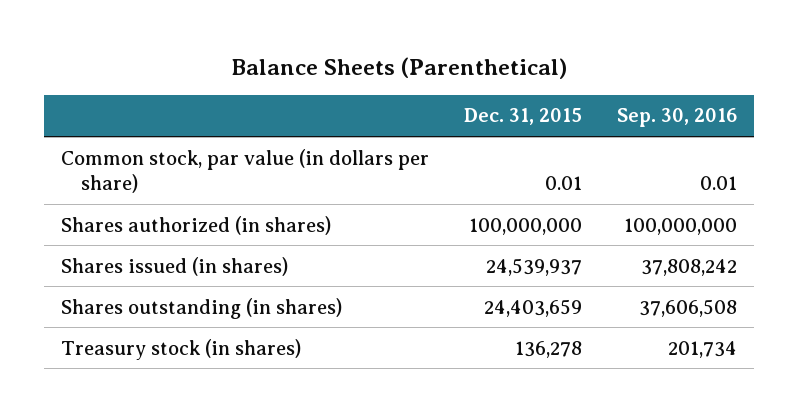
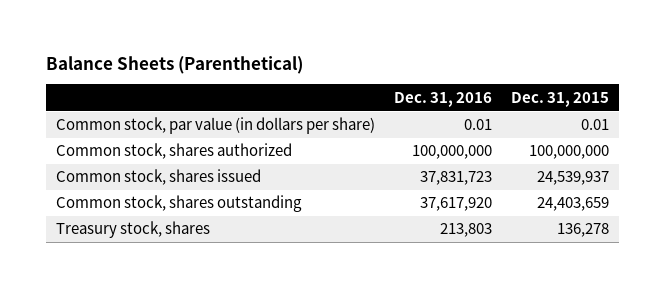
- | Dec. 31, 2015 | Sep. 30, 2016
+ | Dec. 31, 2016 | Dec. 31, 2015
- Shares authorized (in shares) | 100,000,000 | 100,000,000
- Shares issued (in shares) | 24,539,937 | 37,808,242
- Shares outstanding (in shares) | 24,403,659 | 37,606,508
- Treasury stock (in shares) | 136,278 | 201,734
+ Common stock, shares authorized | 100,000,000 | 100,000,000
+ Common stock, shares issued | 37,831,723 | 24,539,937
+ Common stock, shares outstanding | 37,617,920 | 24,403,659
+ Treasury stock, shares | 213,803 | 136,278

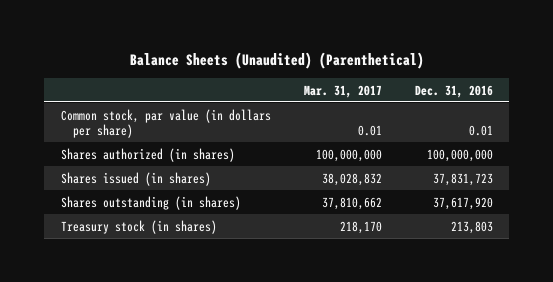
- Balance Sheets (Parenthetical)
+ Balance Sheets (Unaudited) (Parenthetical)
- | Dec. 31, 2016 | Dec. 31, 2015
+ | Mar. 31, 2017 | Dec. 31, 2016
- Common stock, shares authorized | 100,000,000 | 100,000,000
- Common stock, shares issued | 37,831,723 | 24,539,937
- Common stock, shares outstanding | 37,617,920 | 24,403,659
- Treasury stock, shares | 213,803 | 136,278
+ Shares authorized (in shares) | 100,000,000 | 100,000,000
+ Shares issued (in shares) | 38,028,832 | 37,831,723
+ Shares outstanding (in shares) | 37,810,662 | 37,617,920
+ Treasury stock (in shares) | 218,170 | 213,803

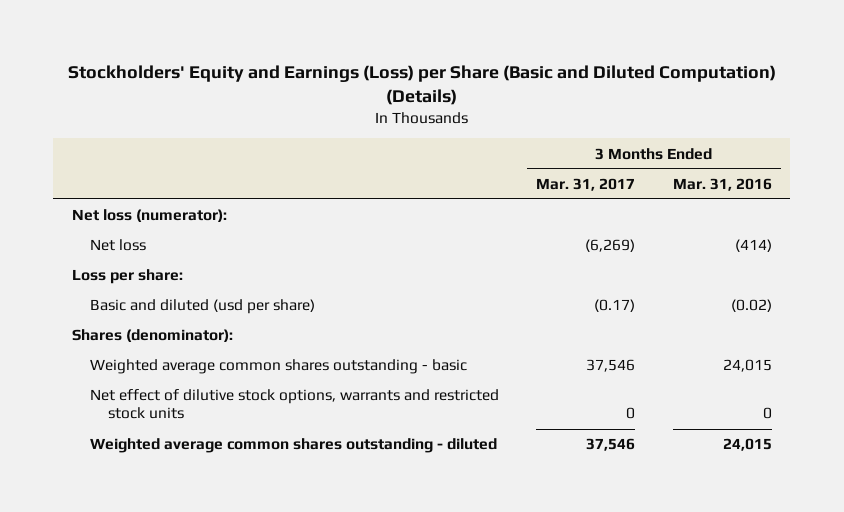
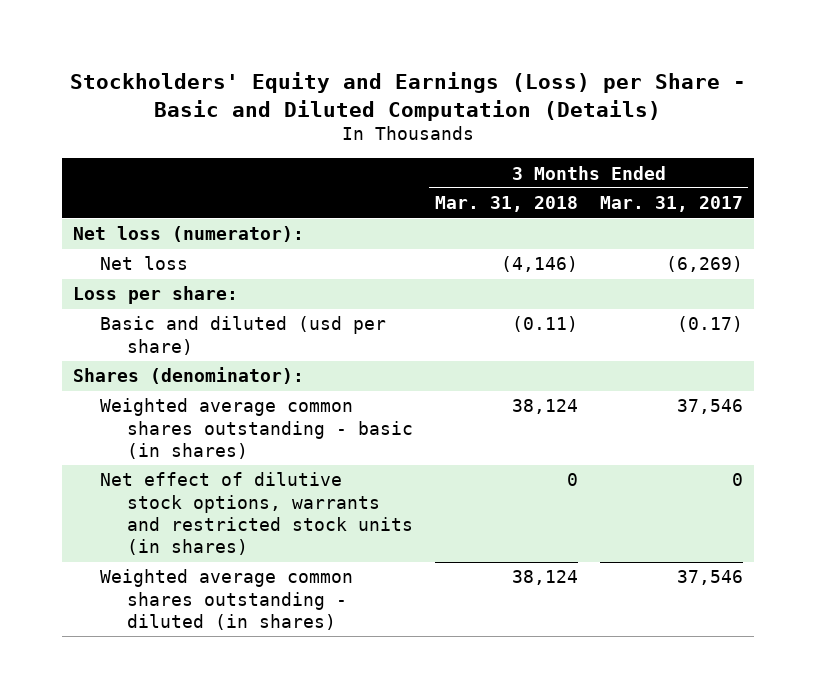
- Stockholders' Equity and Earnings (Loss) per Share (Basic and Diluted Computation) (Details)
+ Stockholders' Equity and Earnings (Loss) per Share - Basic and Diluted Computation (Details)
- | 3 Months Ended Mar. 31, 2017 | 3 Months Ended Mar. 31, 2016
+ | 3 Months Ended Mar. 31, 2018 | 3 Months Ended Mar. 31, 2017
- Weighted average common shares outstanding - basic | 37,546 | 24,015
- Net effect of dilutive stock options, warrants and restricted stock units | 0 | 0
- Weighted average common shares outstanding - diluted | 37,546 | 24,015
+ Weighted average common shares outstanding - basic (in shares) | 38,124 | 37,546
+ Net effect of dilutive stock options, warrants and restricted stock units (in shares) | 0 | 0
+ Weighted average common shares outstanding - diluted (in shares) | 38,124 | 37,546

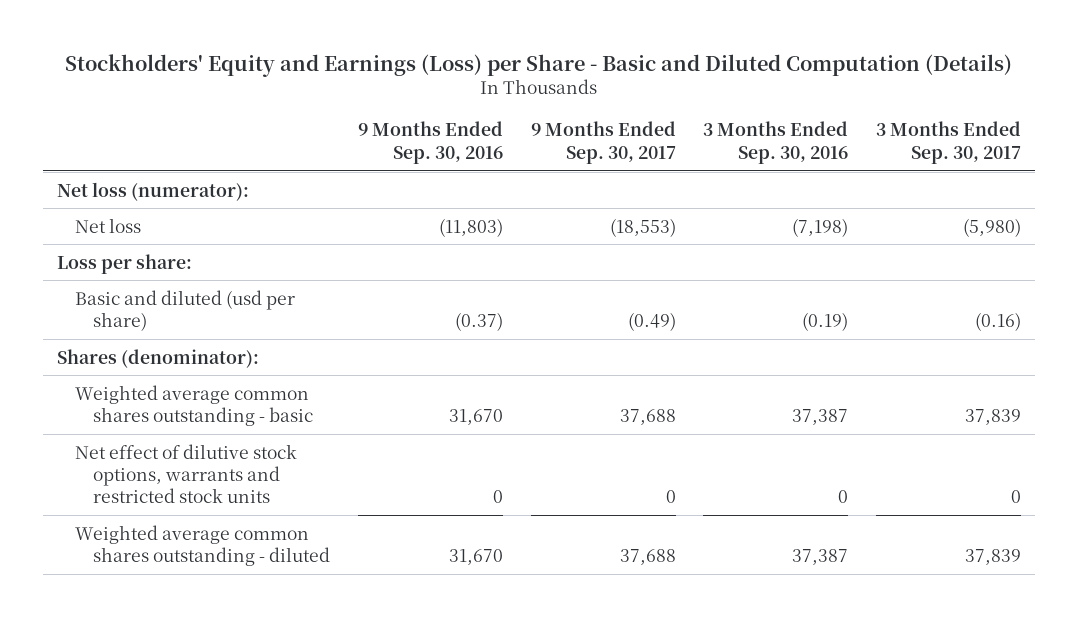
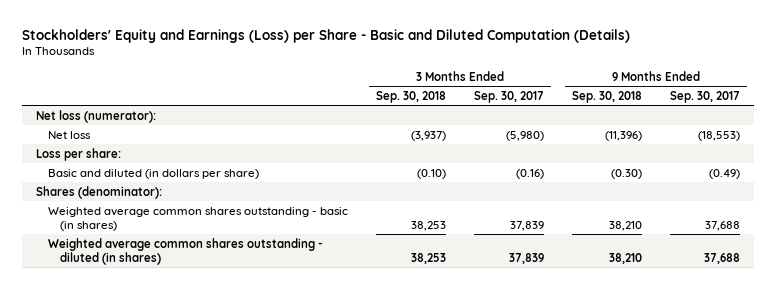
- | 9 Months Ended Sep. 30, 2016 | 9 Months Ended Sep. 30, 2017 | 3 Months Ended Sep. 30, 2016 | 3 Months Ended Sep. 30, 2017
+ | 3 Months Ended Sep. 30, 2018 | 3 Months Ended Sep. 30, 2017 | 9 Months Ended Sep. 30, 2018 | 9 Months Ended Sep. 30, 2017
- Basic and diluted (usd per share) | (0.37) | (0.49) | (0.19) | (0.16)
+ Basic and diluted (in dollars per share) | (0.10) | (0.16) | (0.30) | (0.49)
- Weighted average common shares outstanding - basic | 31,670 | 37,688 | 37,387 | 37,839
- Net effect of dilutive stock options, warrants and restricted stock units | 0 | 0 | 0 | 0
- Weighted average common shares outstanding - diluted | 31,670 | 37,688 | 37,387 | 37,839
+ Weighted average common shares outstanding - basic (in shares) | 38,253 | 37,839 | 38,210 | 37,688
+ Weighted average common shares outstanding - diluted (in shares) | 38,253 | 37,839 | 38,210 | 37,688

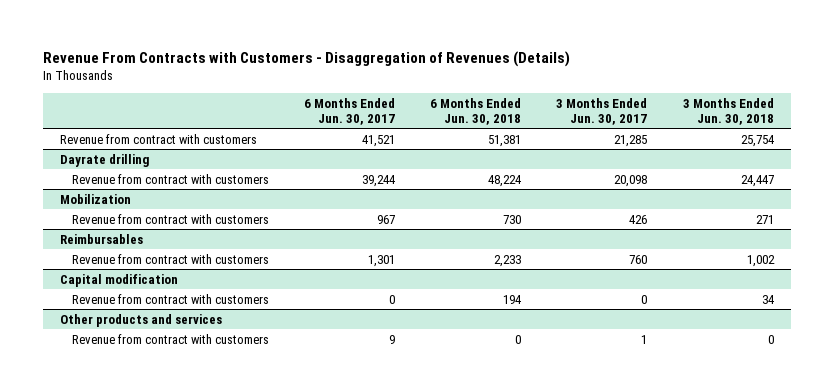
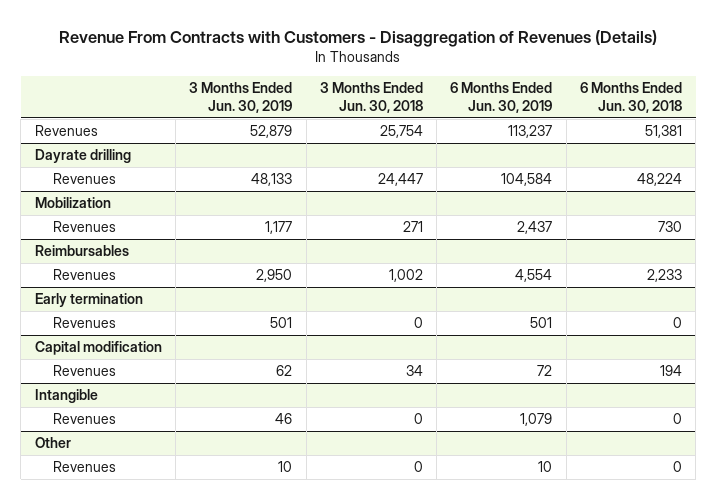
- | 6 Months Ended Jun. 30, 2017 | 6 Months Ended Jun. 30, 2018 | 3 Months Ended Jun. 30, 2017 | 3 Months Ended Jun. 30, 2018
+ | 3 Months Ended Jun. 30, 2019 | 3 Months Ended Jun. 30, 2018 | 6 Months Ended Jun. 30, 2019 | 6 Months Ended Jun. 30, 2018
- Revenue from contract with customers | 41,521 | 51,381 | 21,285 | 25,754
+ Revenues | 52,879 | 25,754 | 113,237 | 51,381
@ Dayrate drilling
- Revenue from contract with customers | 39,244 | 48,224 | 20,098 | 24,447
+ Revenues | 48,133 | 24,447 | 104,584 | 48,224
@ Mobilization
- Revenue from contract with customers | 967 | 730 | 426 | 271
+ Revenues | 1,177 | 271 | 2,437 | 730
@ Reimbursables
- Revenue from contract with customers | 1,301 | 2,233 | 760 | 1,002
+ Revenues | 2,950 | 1,002 | 4,554 | 2,233
+ Early termination
+ Revenues | 501 | 0 | 501 | 0
@ Capital modification
- Revenue from contract with customers | 0 | 194 | 0 | 34
- Other products and services
- Revenue from contract with customers | 9 | 0 | 1 | 0
@ Capital modification
+ Revenues | 62 | 34 | 72 | 194
+ Intangible
+ Revenues | 46 | 0 | 1,079 | 0
+ Other
+ Revenues | 10 | 0 | 10 | 0

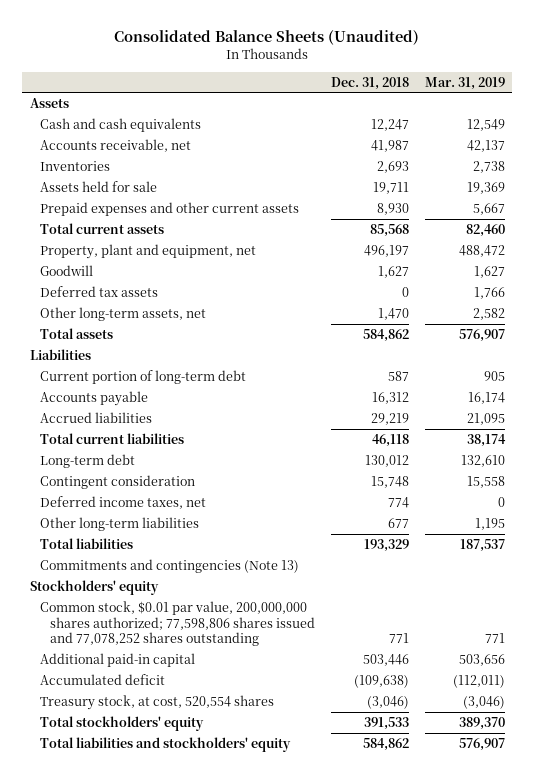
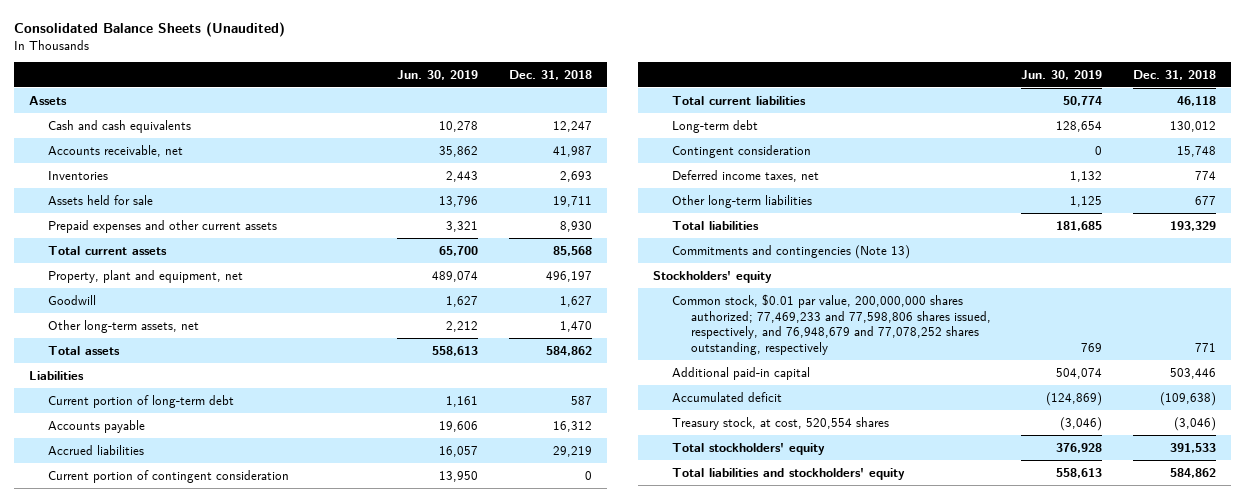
- | Dec. 31, 2018 | Mar. 31, 2019
+ | Jun. 30, 2019 | Dec. 31, 2018
- Deferred tax assets | 0 | 1,766
+ Current portion of contingent consideration | 13,950 | 0
- Common stock, $0.01 par value, 200,000,000 shares authorized; 77,598,806 shares issued and 77,078,252 shares outstanding | 771 | 771
+ Common stock, $0.01 par value, 200,000,000 shares authorized; 77,469,233 and 77,598,806 shares issued, respectively, and 76,948,679 and 77,078,252 shares outstanding, respectively | 769 | 771

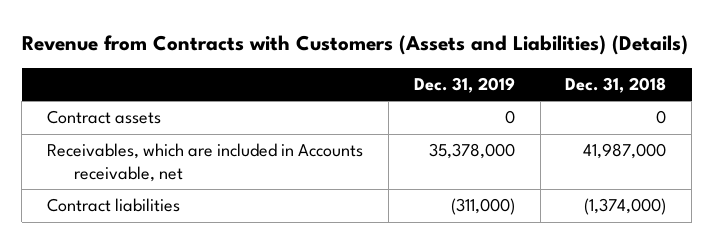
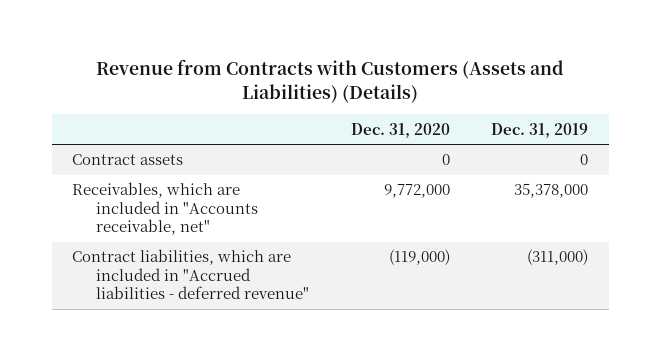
- | Dec. 31, 2019 | Dec. 31, 2018
+ | Dec. 31, 2020 | Dec. 31, 2019
- Receivables, which are included in Accounts receivable, net | 35,378,000 | 41,987,000
- Contract liabilities | (311,000) | (1,374,000)
+ Receivables, which are included in "Accounts receivable, net" | 9,772,000 | 35,378,000
+ Contract liabilities, which are included in "Accrued liabilities - deferred revenue" | (119,000) | (311,000)

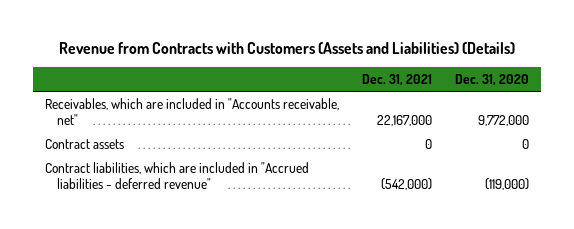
- | Dec. 31, 2020 | Dec. 31, 2019
+ | Dec. 31, 2021 | Dec. 31, 2020
moved down: Contract assets | 0 | 0

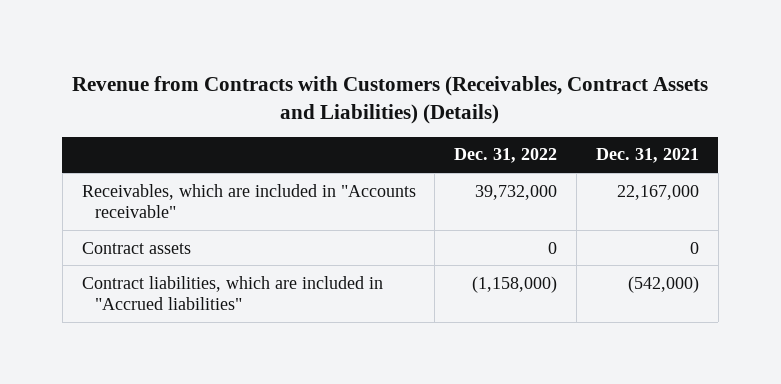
- Revenue from Contracts with Customers (Assets and Liabilities) (Details)
+ Revenue from Contracts with Customers (Receivables, Contract Assets and Liabilities) (Details)
- | Dec. 31, 2021 | Dec. 31, 2020
+ | Dec. 31, 2022 | Dec. 31, 2021
- Receivables, which are included in "Accounts receivable, net" | 22,167,000 | 9,772,000
+ Receivables, which are included in "Accounts receivable" | 39,732,000 | 22,167,000
- Contract liabilities, which are included in "Accrued liabilities - deferred revenue" | (542,000) | (119,000)
+ Contract liabilities, which are included in "Accrued liabilities" | (1,158,000) | (542,000)

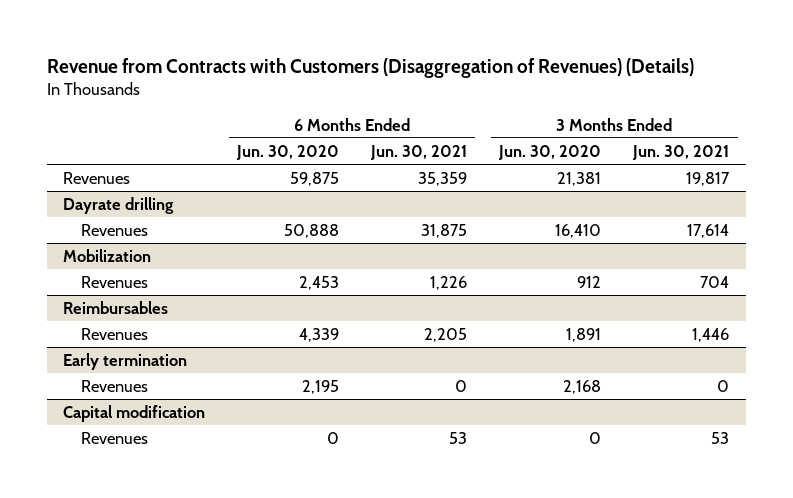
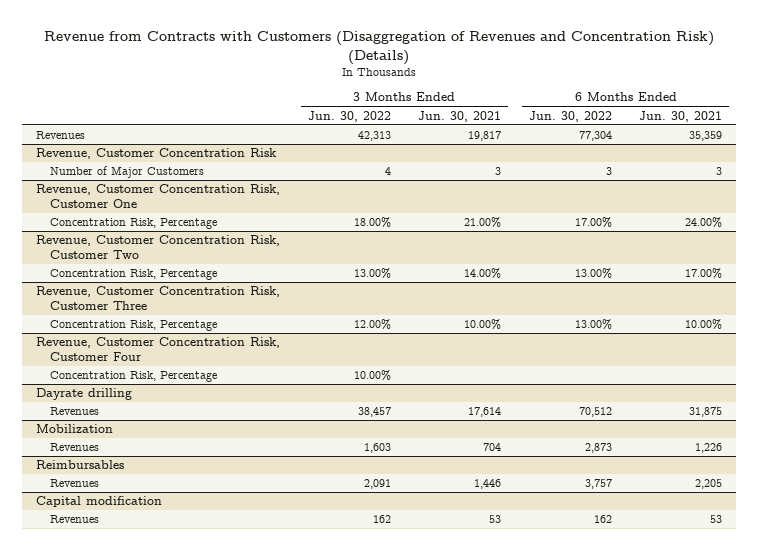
- Revenue from Contracts with Customers (Disaggregation of Revenues) (Details)
+ Revenue from Contracts with Customers (Disaggregation of Revenues and Concentration Risk) (Details)
- | 6 Months Ended Jun. 30, 2020 | 6 Months Ended Jun. 30, 2021 | 3 Months Ended Jun. 30, 2020 | 3 Months Ended Jun. 30, 2021
+ | 3 Months Ended Jun. 30, 2022 | 3 Months Ended Jun. 30, 2021 | 6 Months Ended Jun. 30, 2022 | 6 Months Ended Jun. 30, 2021
+ Revenue, Customer Concentration Risk
+ Number of Major Customers | 4 | 3 | 3 | 3
+ Revenue, Customer Concentration Risk, Customer One
+ Concentration Risk, Percentage | 18.00% | 21.00% | 17.00% | 24.00%
+ Revenue, Customer Concentration Risk, Customer Two
+ Concentration Risk, Percentage | 13.00% | 14.00% | 13.00% | 17.00%
+ Revenue, Customer Concentration Risk, Customer Three
+ Concentration Risk, Percentage | 12.00% | 10.00% | 13.00% | 10.00%
+ Revenue, Customer Concentration Risk, Customer Four
+ Concentration Risk, Percentage | 10.00% | | |
- Early termination
- Revenues | 2,195 | 0 | 2,168 | 0

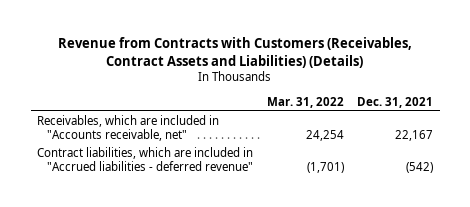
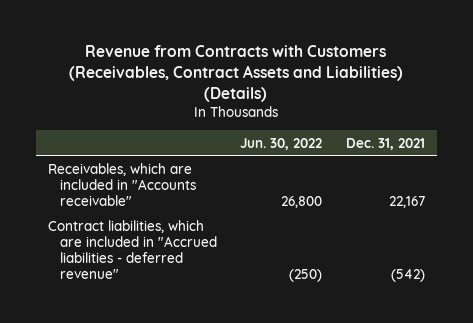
- | Mar. 31, 2022 | Dec. 31, 2021
+ | Jun. 30, 2022 | Dec. 31, 2021
- Receivables, which are included in "Accounts receivable, net" | 24,254 | 22,167
+ Receivables, which are included in "Accounts receivable" | 26,800 | 22,167

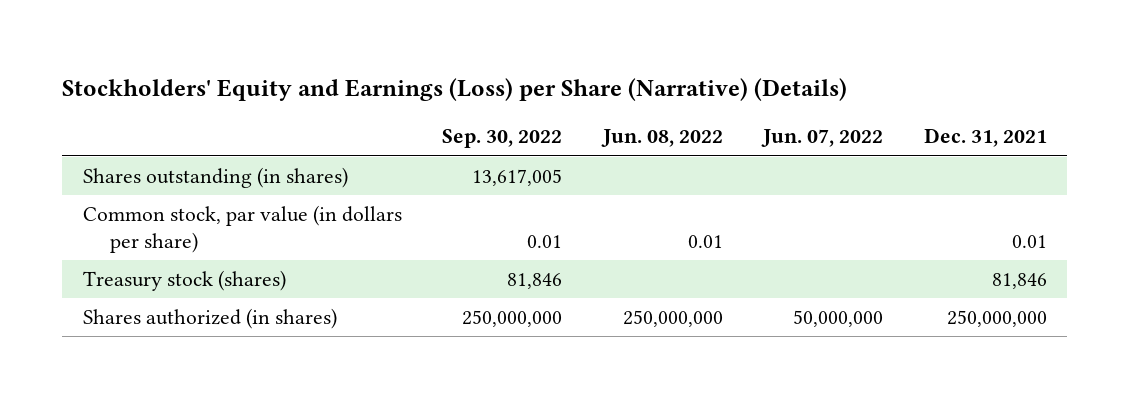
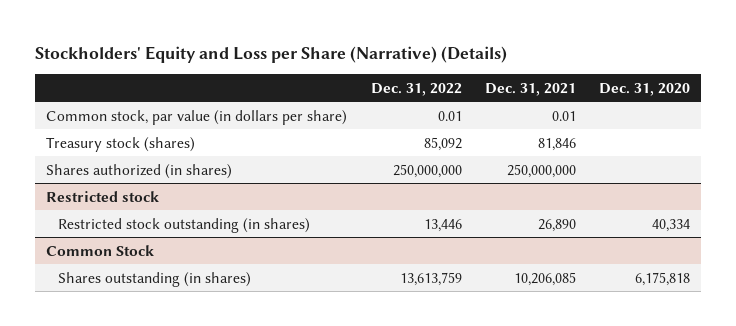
- Stockholders' Equity and Earnings (Loss) per Share (Narrative) (Details)
+ Stockholders' Equity and Loss per Share (Narrative) (Details)
- | Sep. 30, 2022 | Jun. 08, 2022 | Jun. 07, 2022 | Dec. 31, 2021
+ | Dec. 31, 2022 | Dec. 31, 2021 | Dec. 31, 2020
- Shares outstanding (in shares) | 13,617,005 | | |
+ Restricted stock
+ Restricted stock outstanding (in shares) | 13,446 | 26,890 | 40,334
+ Common Stock
+ Shares outstanding (in shares) | 13,613,759 | 10,206,085 | 6,175,818

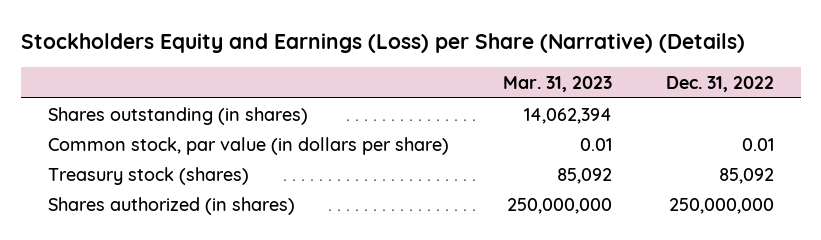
- Stockholders' Equity and Loss per Share (Narrative) (Details)
+ Stockholders Equity and Earnings (Loss) per Share (Narrative) (Details)
- | Dec. 31, 2022 | Dec. 31, 2021 | Dec. 31, 2020
+ | Mar. 31, 2023 | Dec. 31, 2022
+ Shares outstanding (in shares) | 14,062,394 |
- Restricted stock
- Restricted stock outstanding (in shares) | 13,446 | 26,890 | 40,334
- Common Stock
- Shares outstanding (in shares) | 13,613,759 | 10,206,085 | 6,175,818

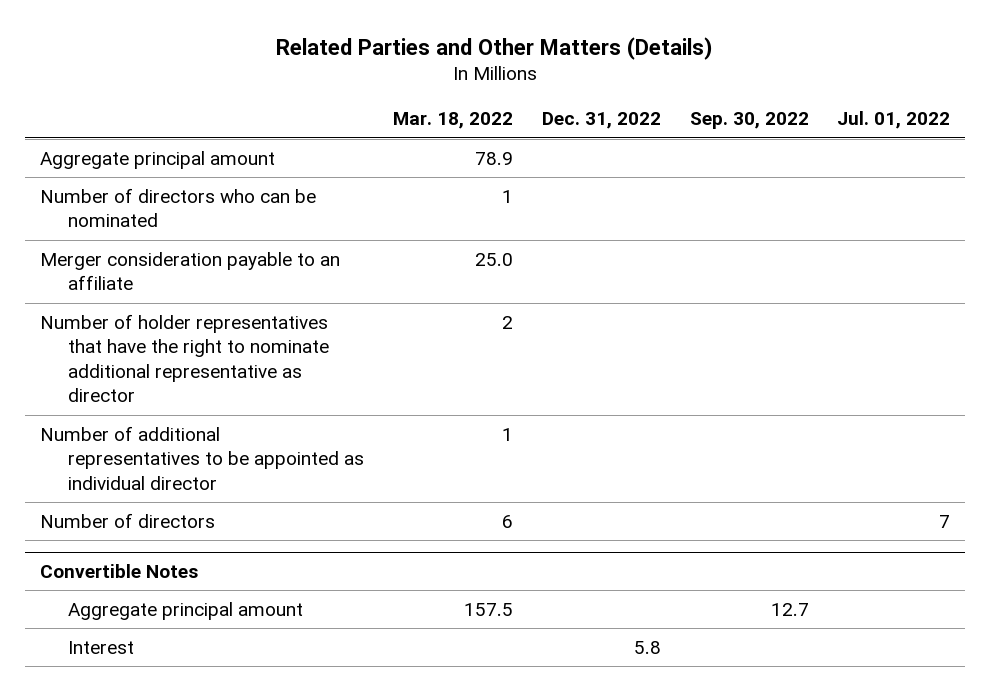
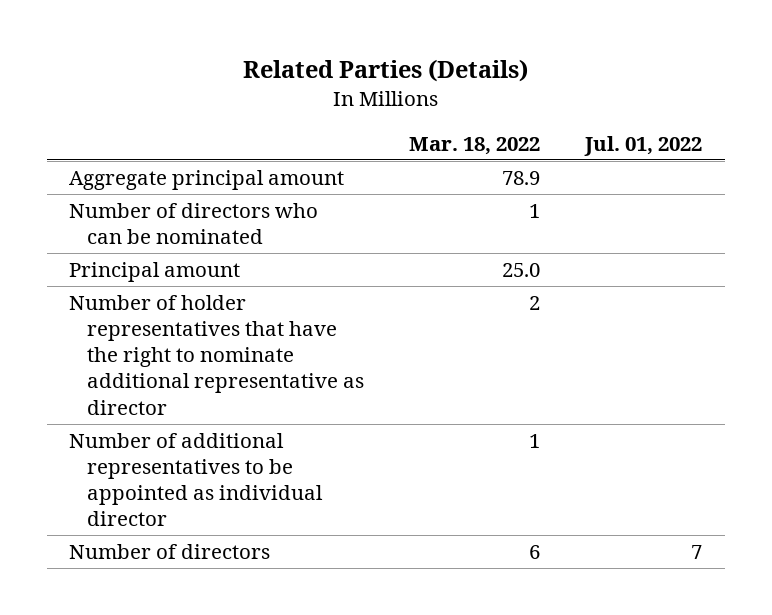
- Related Parties and Other Matters (Details)
+ Related Parties (Details)
- | Mar. 18, 2022 | Dec. 31, 2022 | Sep. 30, 2022 | Jul. 01, 2022
+ | Mar. 18, 2022 | Jul. 01, 2022
- Merger consideration payable to an affiliate | 25.0 | | |
+ Principal amount | 25.0 |
- Convertible Notes
- Aggregate principal amount | 157.5 | | 12.7 |
- Interest | | 5.8 | |

